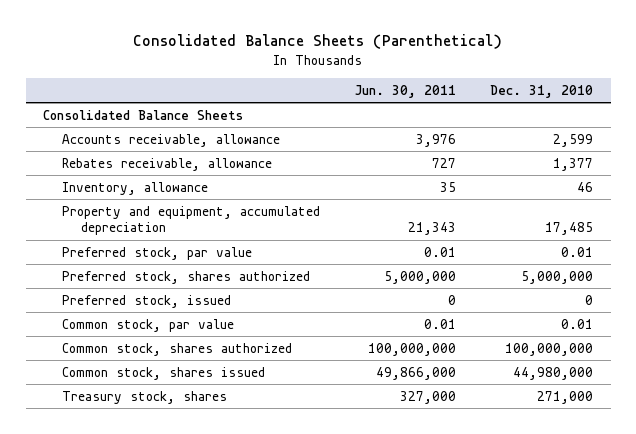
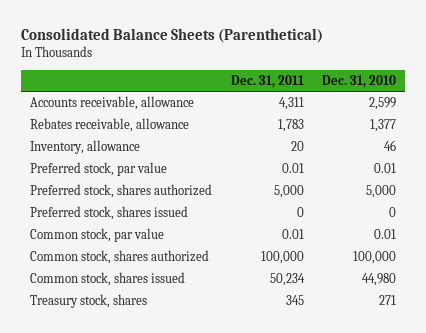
- | Jun. 30, 2011 | Dec. 31, 2010
+ | Dec. 31, 2011 | Dec. 31, 2010
- Consolidated Balance Sheets
- Property and equipment, accumulated depreciation | 21,343 | 17,485
- Preferred stock, shares authorized | 5,000,000 | 5,000,000
- Preferred stock, issued | 0 | 0
+ Preferred stock, shares authorized | 5,000 | 5,000
+ Preferred stock, shares issued | 0 | 0
- Common stock, shares authorized | 100,000,000 | 100,000,000
- Common stock, shares issued | 49,866,000 | 44,980,000
- Treasury stock, shares | 327,000 | 271,000
+ Common stock, shares authorized | 100,000 | 100,000
+ Common stock, shares issued | 50,234 | 44,980
+ Treasury stock, shares | 345 | 271

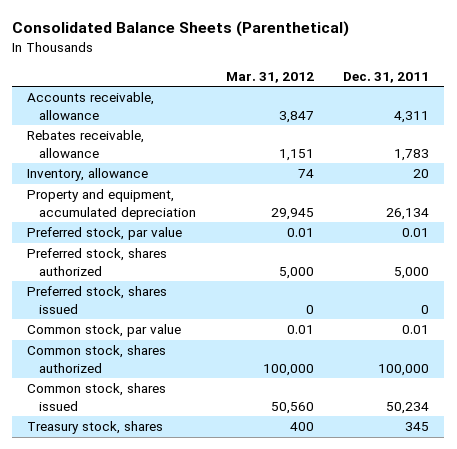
- | Dec. 31, 2011 | Dec. 31, 2010
+ | Mar. 31, 2012 | Dec. 31, 2011
+ Property and equipment, accumulated depreciation | 29,945 | 26,134

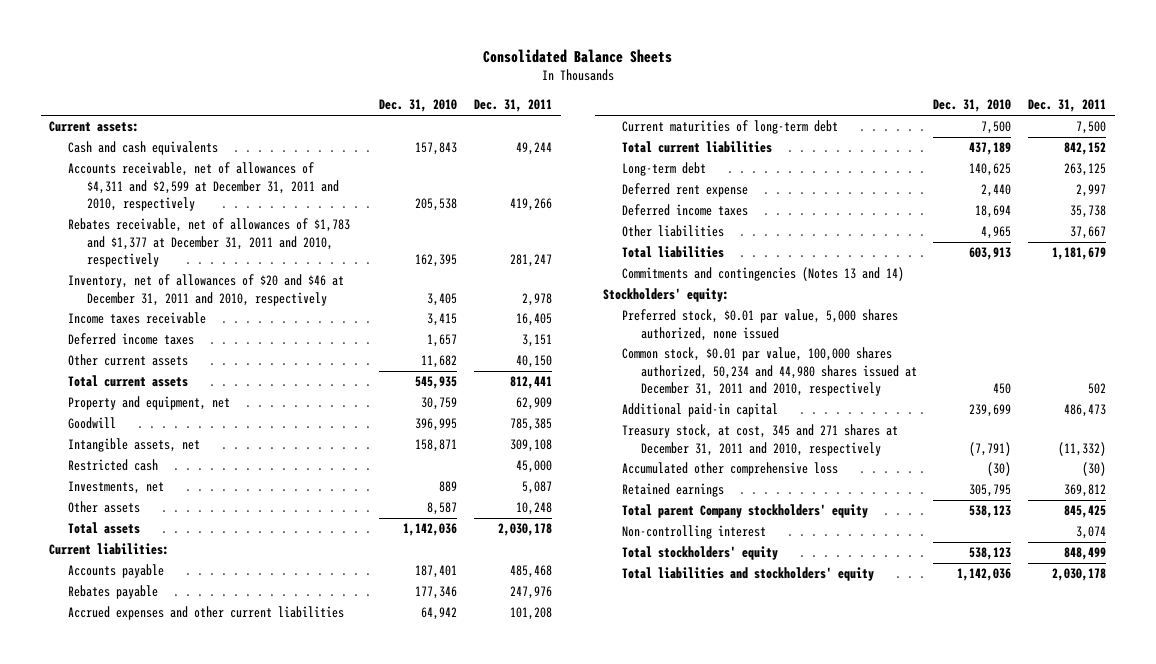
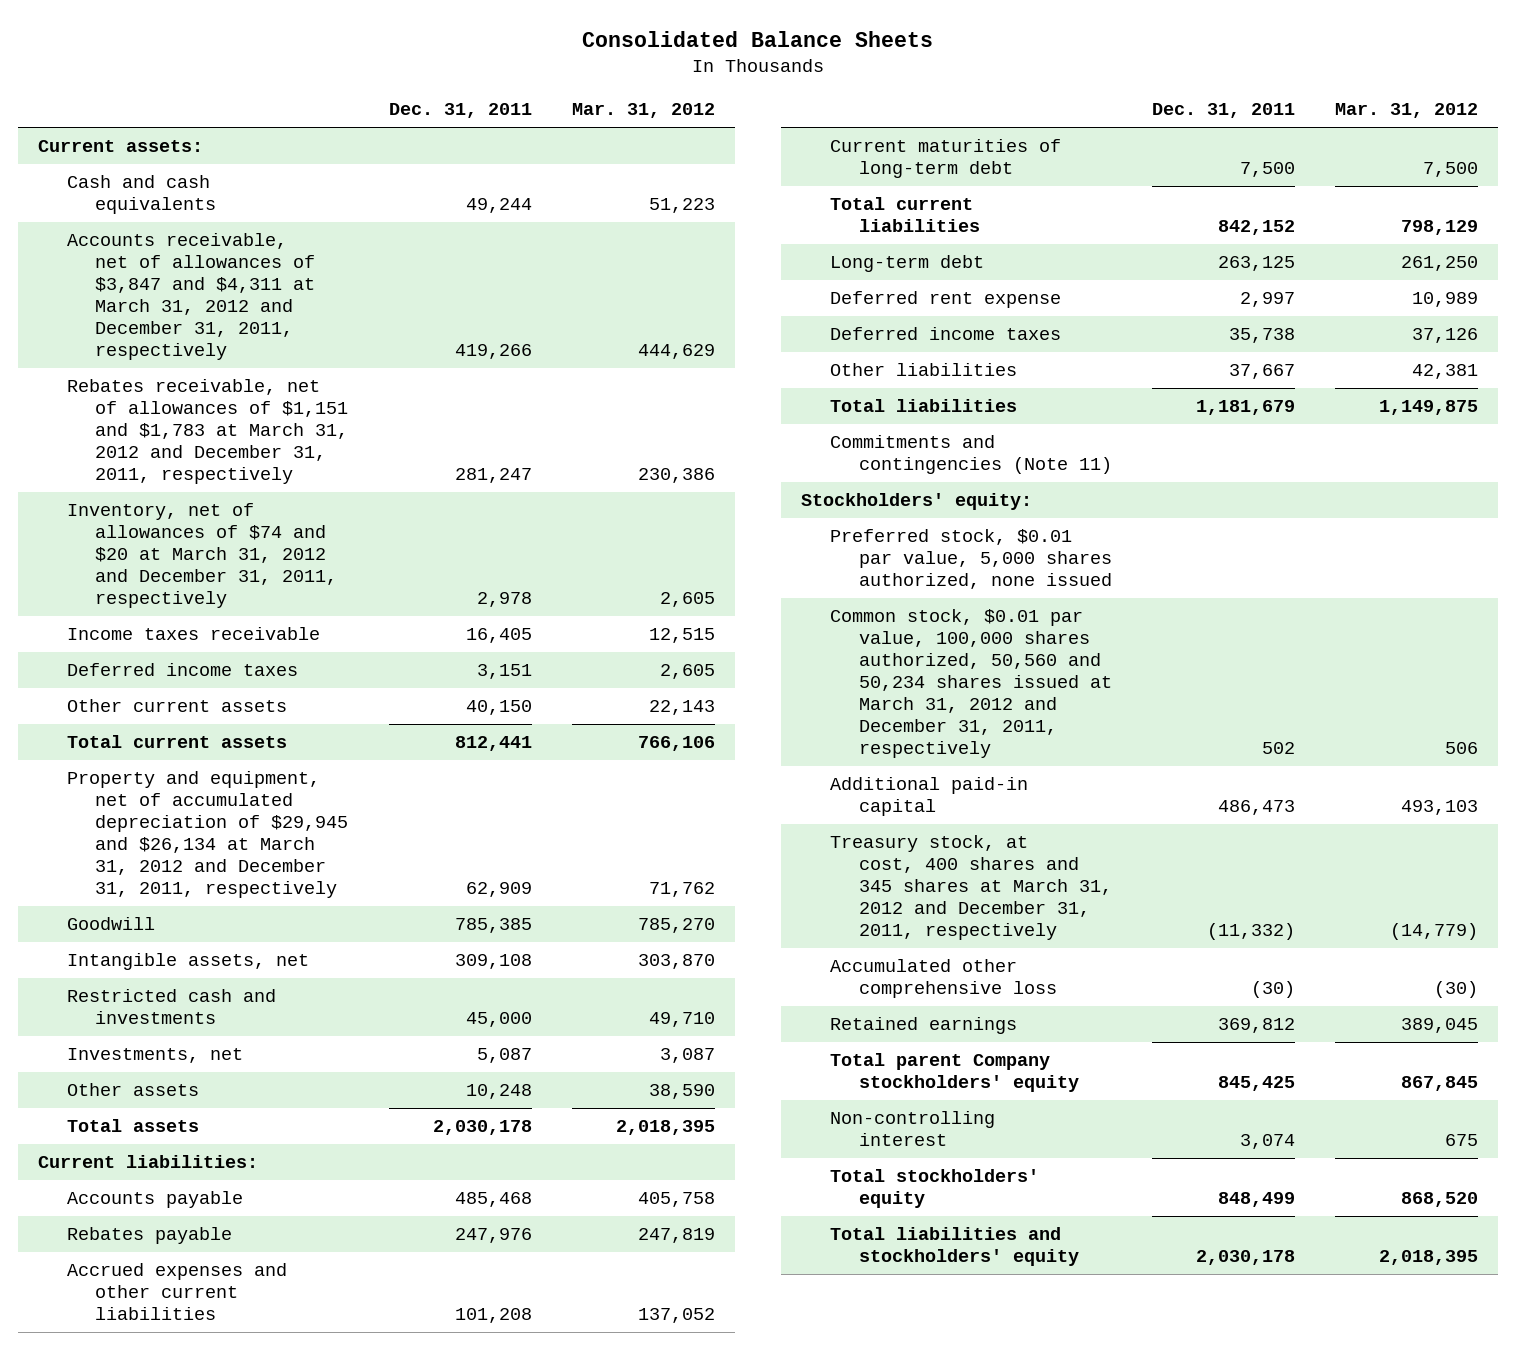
- | Dec. 31, 2010 | Dec. 31, 2011
+ | Dec. 31, 2011 | Mar. 31, 2012
- Accounts receivable, net of allowances of $4,311 and $2,599 at December 31, 2011 and 2010, respectively | 205,538 | 419,266
- Rebates receivable, net of allowances of $1,783 and $1,377 at December 31, 2011 and 2010, respectively | 162,395 | 281,247
- Inventory, net of allowances of $20 and $46 at December 31, 2011 and 2010, respectively | 3,405 | 2,978
+ Accounts receivable, net of allowances of $3,847 and $4,311 at March 31, 2012 and December 31, 2011, respectively | 419,266 | 444,629
+ Rebates receivable, net of allowances of $1,151 and $1,783 at March 31, 2012 and December 31, 2011, respectively | 281,247 | 230,386
+ Inventory, net of allowances of $74 and $20 at March 31, 2012 and December 31, 2011, respectively | 2,978 | 2,605
- Property and equipment, net | 30,759 | 62,909
+ Property and equipment, net of accumulated depreciation of $29,945 and $26,134 at March 31, 2012 and December 31, 2011, respectively | 62,909 | 71,762
- Restricted cash | | 45,000
+ Restricted cash and investments | 45,000 | 49,710
- Commitments and contingencies (Notes 13 and 14)
+ Commitments and contingencies (Note 11)
- Common stock, $0.01 par value, 100,000 shares authorized, 50,234 and 44,980 shares issued at December 31, 2011 and 2010, respectively | 450 | 502
+ Common stock, $0.01 par value, 100,000 shares authorized, 50,560 and 50,234 shares issued at March 31, 2012 and December 31, 2011, respectively | 502 | 506
- Treasury stock, at cost, 345 and 271 shares at December 31, 2011 and 2010, respectively | (7,791) | (11,332)
+ Treasury stock, at cost, 400 shares and 345 shares at March 31, 2012 and December 31, 2011, respectively | (11,332) | (14,779)

